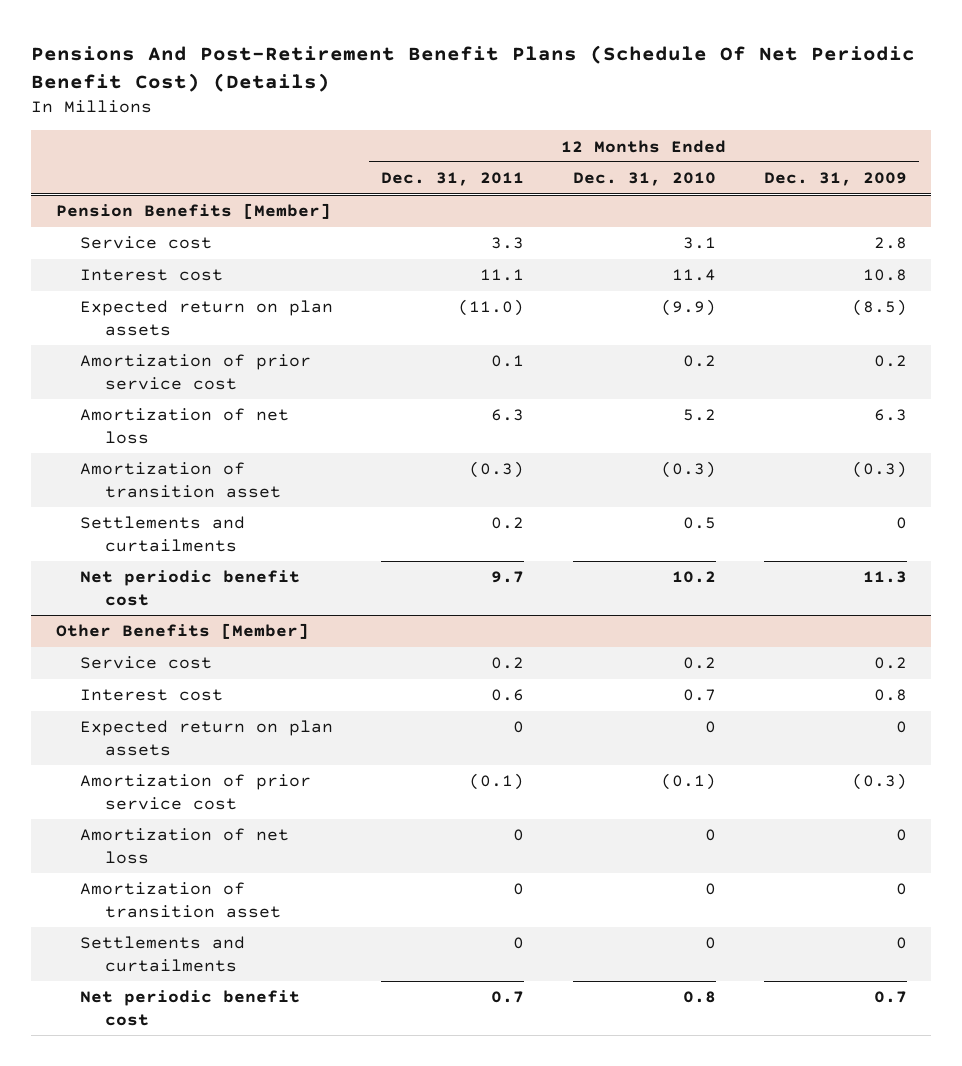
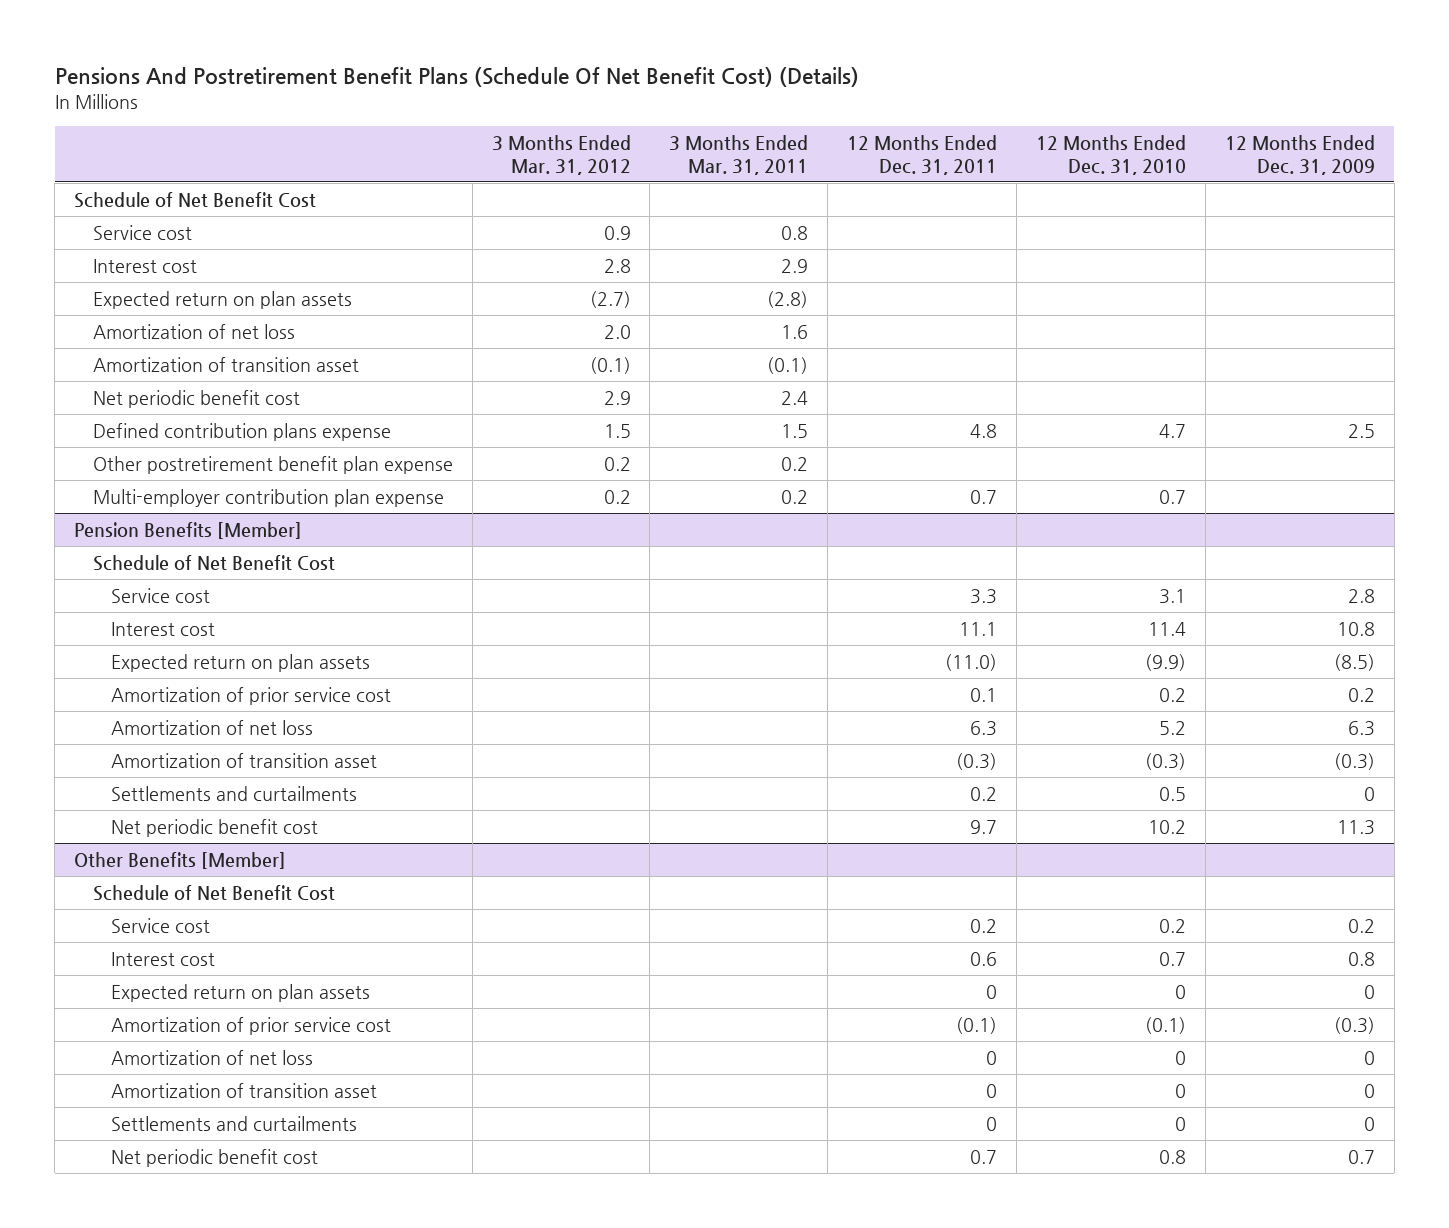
- Pensions And Post-Retirement Benefit Plans (Schedule Of Net Periodic Benefit Cost) (Details)
+ Pensions And Postretirement Benefit Plans (Schedule Of Net Benefit Cost) (Details)
- | 12 Months Ended Dec. 31, 2011 | 12 Months Ended Dec. 31, 2010 | 12 Months Ended Dec. 31, 2009
+ | 3 Months Ended Mar. 31, 2012 | 3 Months Ended Mar. 31, 2011 | 12 Months Ended Dec. 31, 2011 | 12 Months Ended Dec. 31, 2010 | 12 Months Ended Dec. 31, 2009
+ Schedule of Net Benefit Cost
+ Service cost | 0.9 | 0.8 | | |
+ Interest cost | 2.8 | 2.9 | | |
+ Expected return on plan assets | (2.7) | (2.8) | | |
+ Amortization of net loss | 2.0 | 1.6 | | |
+ Amortization of transition asset | (0.1) | (0.1) | | |
+ Net periodic benefit cost | 2.9 | 2.4 | | |
+ Defined contribution plans expense | 1.5 | 1.5 | 4.8 | 4.7 | 2.5
+ Other postretirement benefit plan expense | 0.2 | 0.2 | | |
+ Multi-employer contribution plan expense | 0.2 | 0.2 | 0.7 | 0.7 |
@ Pension Benefits [Member]
+ Schedule of Net Benefit Cost
@ Other Benefits [Member]
+ Schedule of Net Benefit Cost

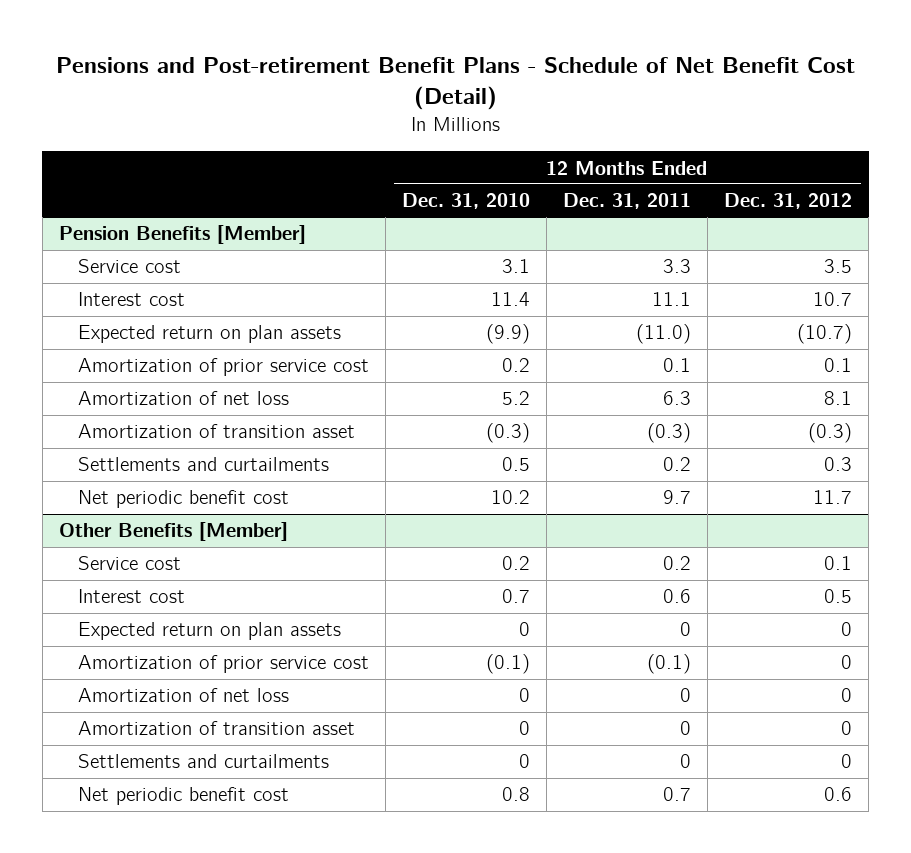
- Pensions And Postretirement Benefit Plans (Schedule Of Net Benefit Cost) (Details)
+ Pensions and Post-retirement Benefit Plans - Schedule of Net Benefit Cost (Detail)
- | 3 Months Ended Mar. 31, 2012 | 3 Months Ended Mar. 31, 2011 | 12 Months Ended Dec. 31, 2011 | 12 Months Ended Dec. 31, 2010 | 12 Months Ended Dec. 31, 2009
+ | 12 Months Ended Dec. 31, 2010 | 12 Months Ended Dec. 31, 2011 | 12 Months Ended Dec. 31, 2012
- Schedule of Net Benefit Cost
- Service cost | 0.9 | 0.8 | | |
- Interest cost | 2.8 | 2.9 | | |
- Expected return on plan assets | (2.7) | (2.8) | | |
- Amortization of net loss | 2.0 | 1.6 | | |
- Amortization of transition asset | (0.1) | (0.1) | | |
- Net periodic benefit cost | 2.9 | 2.4 | | |
- Defined contribution plans expense | 1.5 | 1.5 | 4.8 | 4.7 | 2.5
- Other postretirement benefit plan expense | 0.2 | 0.2 | | |
- Multi-employer contribution plan expense | 0.2 | 0.2 | 0.7 | 0.7 |
@ Pension Benefits [Member]
- Schedule of Net Benefit Cost
@ Other Benefits [Member]
- Schedule of Net Benefit Cost

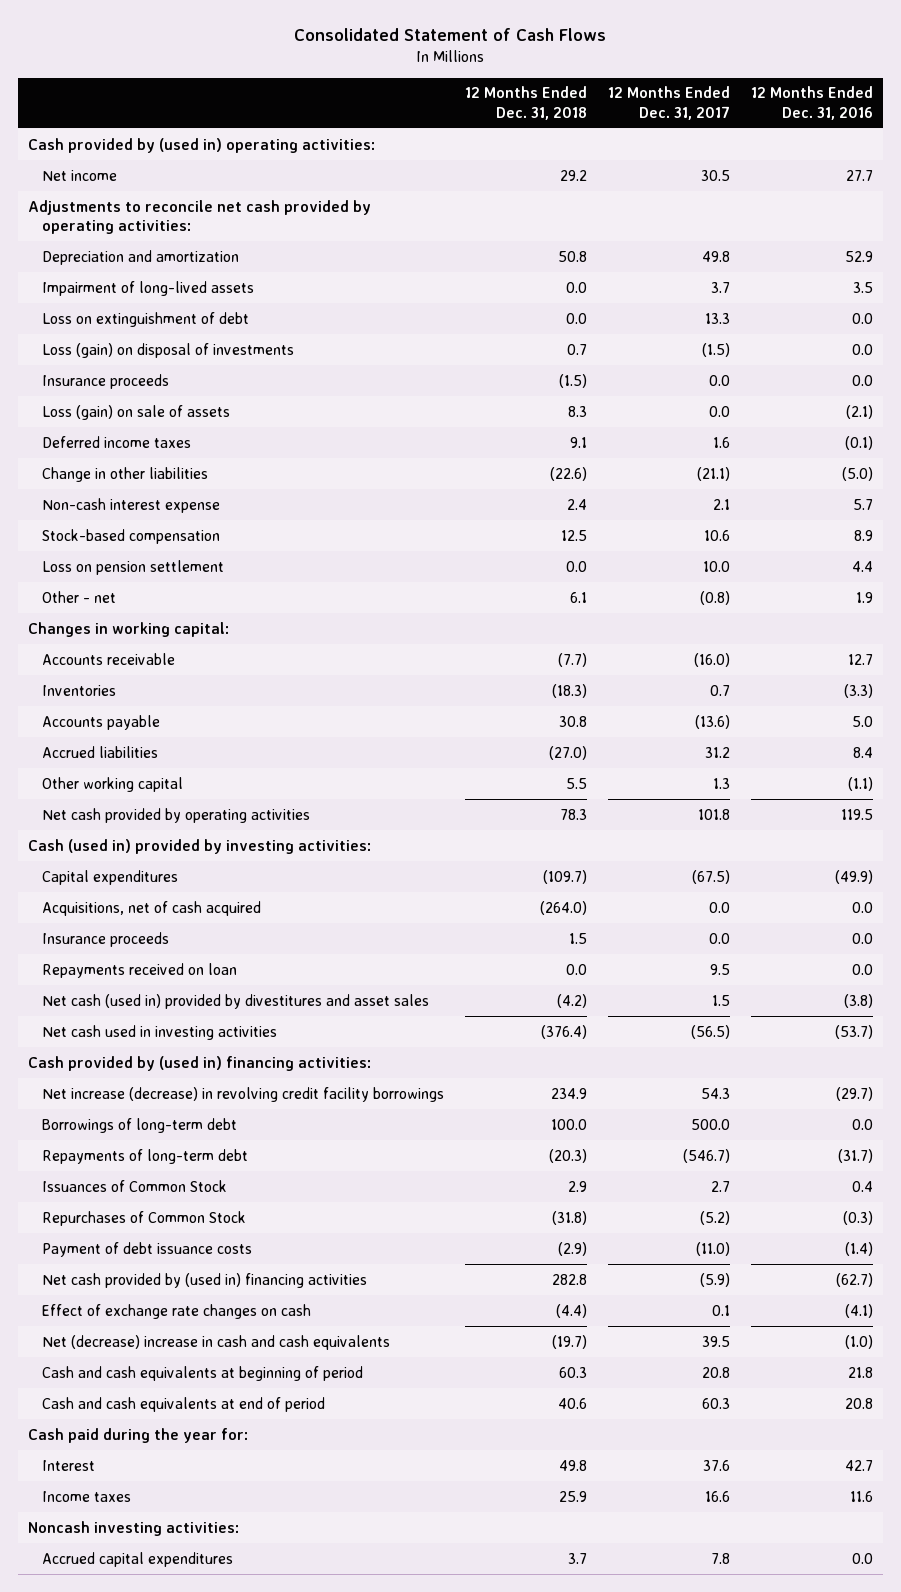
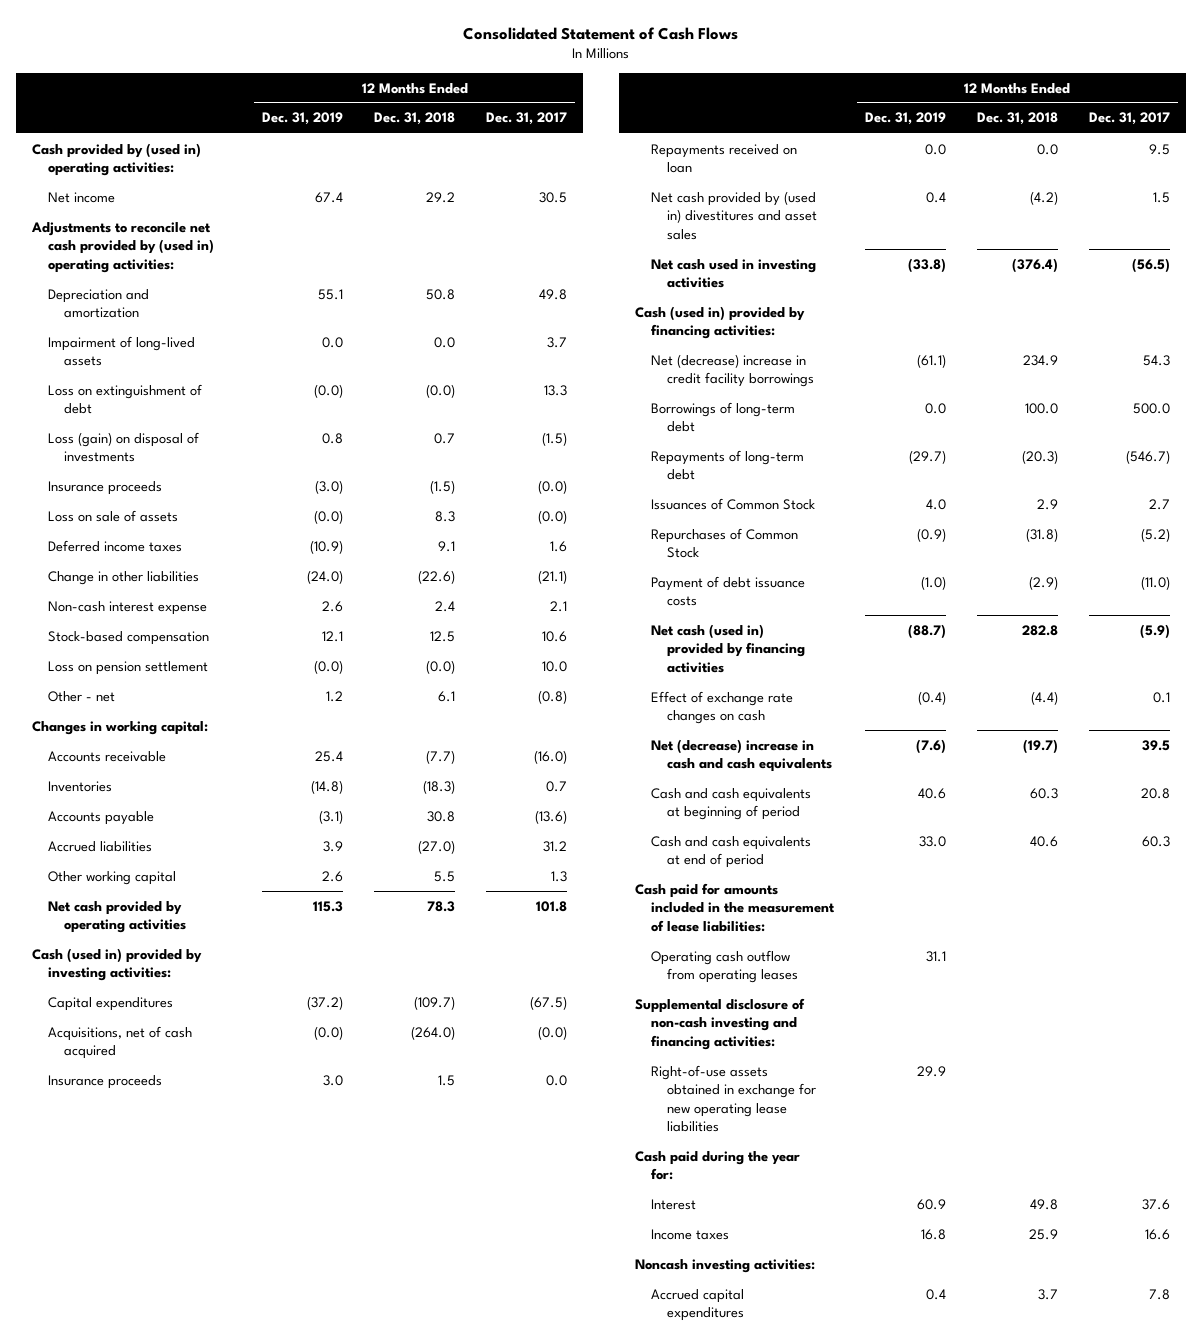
- | 12 Months Ended Dec. 31, 2018 | 12 Months Ended Dec. 31, 2017 | 12 Months Ended Dec. 31, 2016
+ | 12 Months Ended Dec. 31, 2019 | 12 Months Ended Dec. 31, 2018 | 12 Months Ended Dec. 31, 2017
- Adjustments to reconcile net cash provided by operating activities:
+ Adjustments to reconcile net cash provided by (used in) operating activities:
- Loss on extinguishment of debt | 0.0 | 13.3 | 0.0
+ Loss on extinguishment of debt | (0.0) | (0.0) | 13.3
- Insurance proceeds | (1.5) | 0.0 | 0.0
- Loss (gain) on sale of assets | 8.3 | 0.0 | (2.1)
+ Insurance proceeds | (3.0) | (1.5) | (0.0)
+ Loss on sale of assets | (0.0) | 8.3 | (0.0)
- Loss on pension settlement | 0.0 | 10.0 | 4.4
+ Loss on pension settlement | (0.0) | (0.0) | 10.0
- Acquisitions, net of cash acquired | (264.0) | 0.0 | 0.0
+ Acquisitions, net of cash acquired | (0.0) | (264.0) | (0.0)
- Net cash (used in) provided by divestitures and asset sales | (4.2) | 1.5 | (3.8)
+ Net cash provided by (used in) divestitures and asset sales | 0.4 | (4.2) | 1.5
- Cash provided by (used in) financing activities:
- Net increase (decrease) in revolving credit facility borrowings | 234.9 | 54.3 | (29.7)
+ Cash (used in) provided by financing activities:
+ Net (decrease) increase in credit facility borrowings | (61.1) | 234.9 | 54.3
- Net cash provided by (used in) financing activities | 282.8 | (5.9) | (62.7)
+ Net cash (used in) provided by financing activities | (88.7) | 282.8 | (5.9)
+ Cash paid for amounts included in the measurement of lease liabilities:
+ Operating cash outflow from operating leases | 31.1 | |
+ Supplemental disclosure of non-cash investing and financing activities:
+ Right-of-use assets obtained in exchange for new operating lease liabilities | 29.9 | |

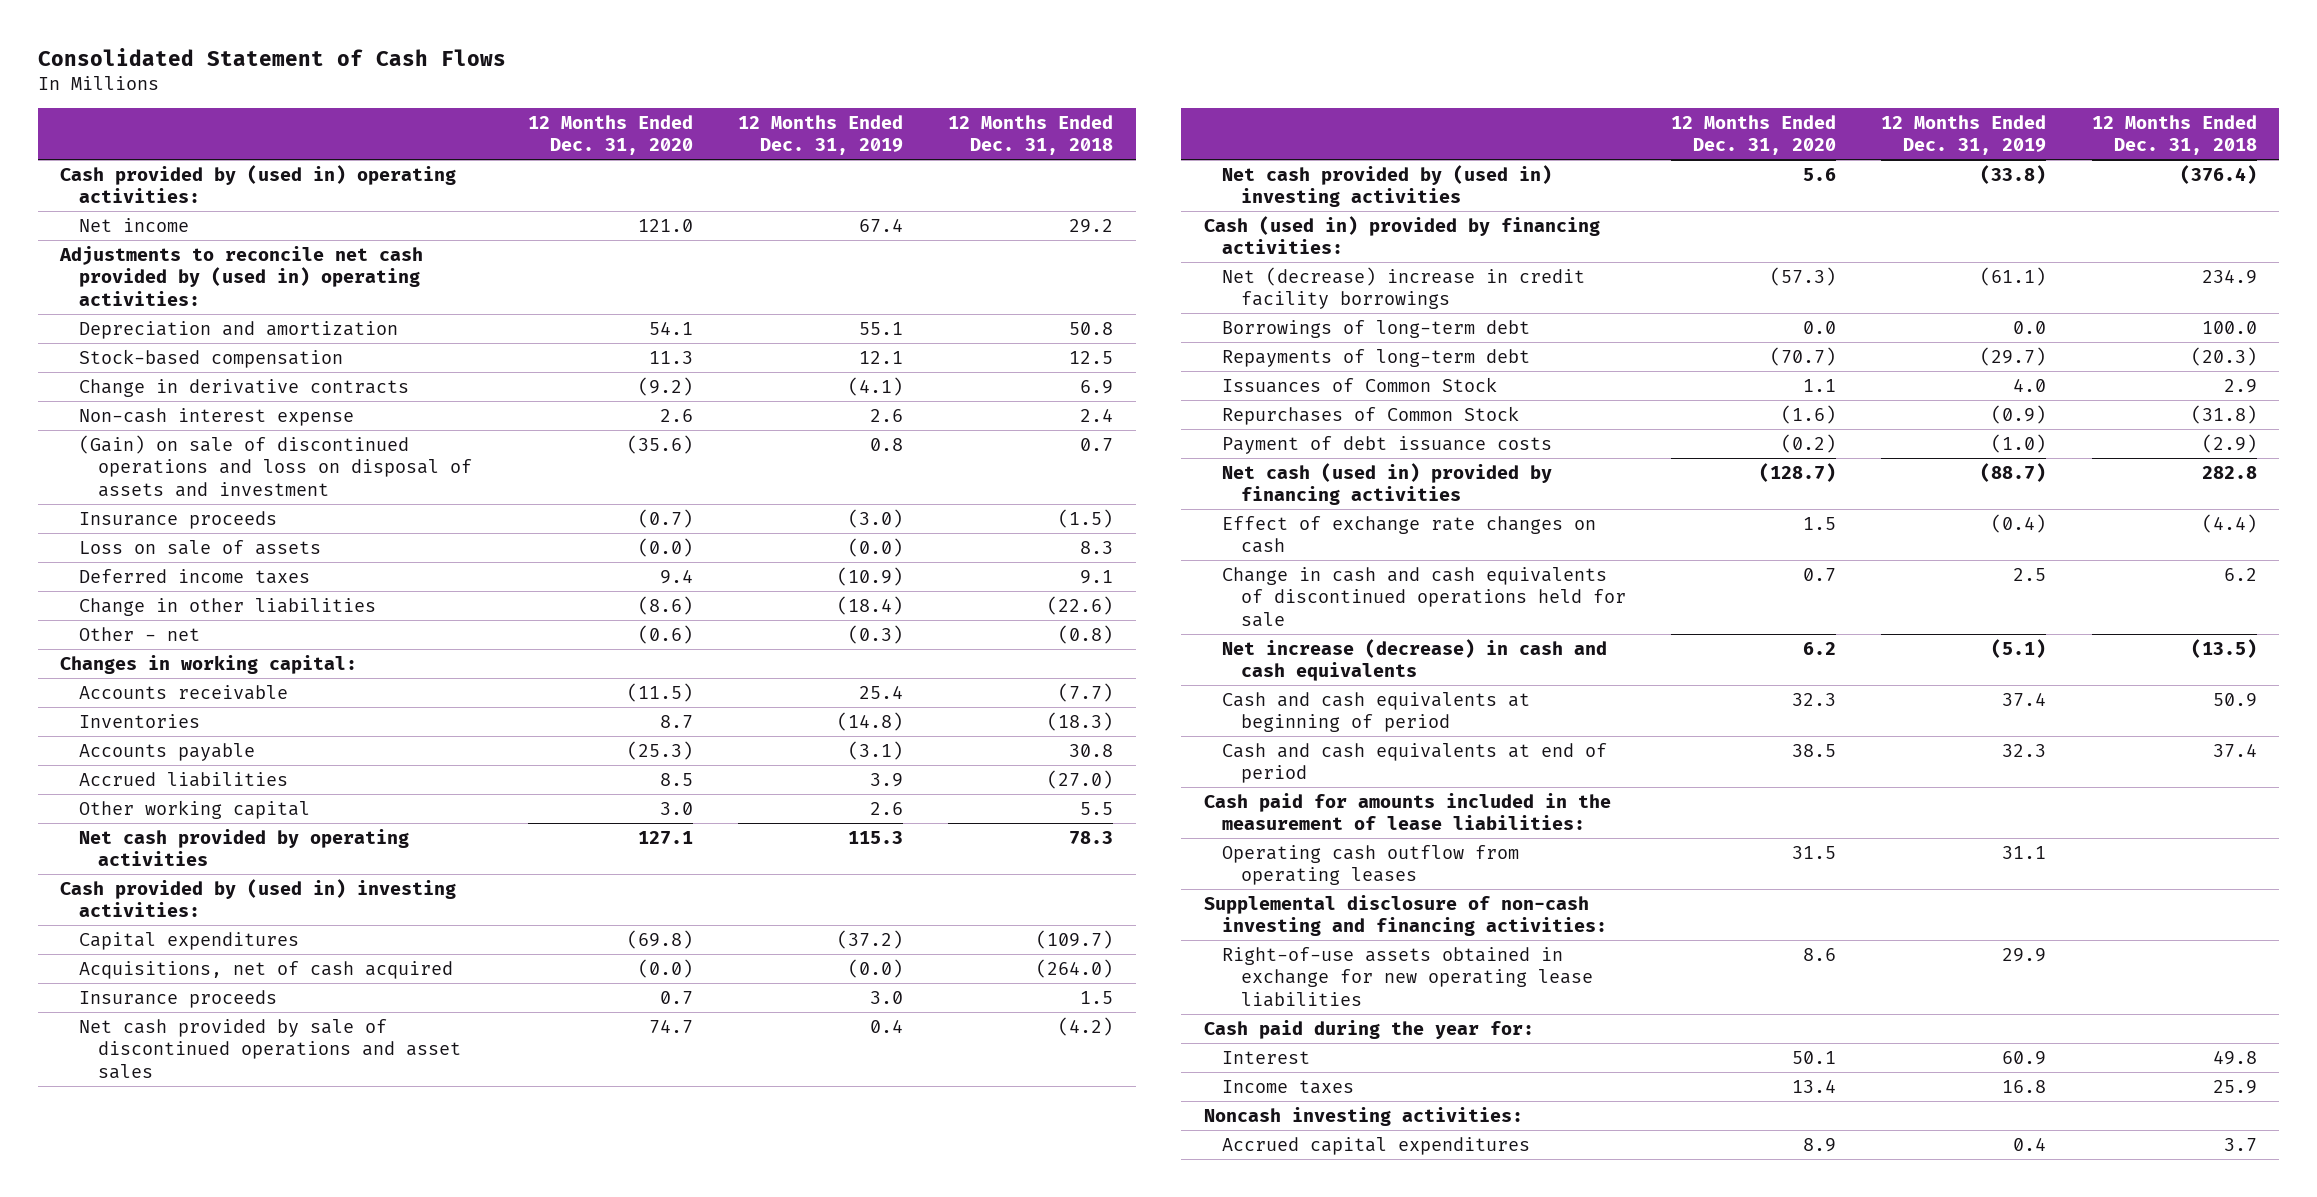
- | 12 Months Ended Dec. 31, 2019 | 12 Months Ended Dec. 31, 2018 | 12 Months Ended Dec. 31, 2017
+ | 12 Months Ended Dec. 31, 2020 | 12 Months Ended Dec. 31, 2019 | 12 Months Ended Dec. 31, 2018
- Impairment of long-lived assets | 0.0 | 0.0 | 3.7
- Loss on extinguishment of debt | (0.0) | (0.0) | 13.3
- Loss (gain) on disposal of investments | 0.8 | 0.7 | (1.5)
moved up: Stock-based compensation | 11.3 | 12.1 | 12.5
+ Change in derivative contracts | (9.2) | (4.1) | 6.9
moved up: Non-cash interest expense | 2.6 | 2.6 | 2.4
+ (Gain) on sale of discontinued operations and loss on disposal of assets and investment | (35.6) | 0.8 | 0.7
- Change in other liabilities | (24.0) | (22.6) | (21.1)
- Loss on pension settlement | (0.0) | (0.0) | 10.0
- Other - net | 1.2 | 6.1 | (0.8)
+ Change in other liabilities | (8.6) | (18.4) | (22.6)
+ Other - net | (0.6) | (0.3) | (0.8)
- Cash (used in) provided by investing activities:
+ Cash provided by (used in) investing activities:
- Repayments received on loan | 0.0 | 0.0 | 9.5
- Net cash provided by (used in) divestitures and asset sales | 0.4 | (4.2) | 1.5
- Net cash used in investing activities | (33.8) | (376.4) | (56.5)
+ Net cash provided by sale of discontinued operations and asset sales | 74.7 | 0.4 | (4.2)
+ Net cash provided by (used in) investing activities | 5.6 | (33.8) | (376.4)
- Net (decrease) increase in cash and cash equivalents | (7.6) | (19.7) | 39.5
- Cash and cash equivalents at beginning of period | 40.6 | 60.3 | 20.8
- Cash and cash equivalents at end of period | 33.0 | 40.6 | 60.3
+ Change in cash and cash equivalents of discontinued operations held for sale | 0.7 | 2.5 | 6.2
+ Net increase (decrease) in cash and cash equivalents | 6.2 | (5.1) | (13.5)
+ Cash and cash equivalents at beginning of period | 32.3 | 37.4 | 50.9
+ Cash and cash equivalents at end of period | 38.5 | 32.3 | 37.4

